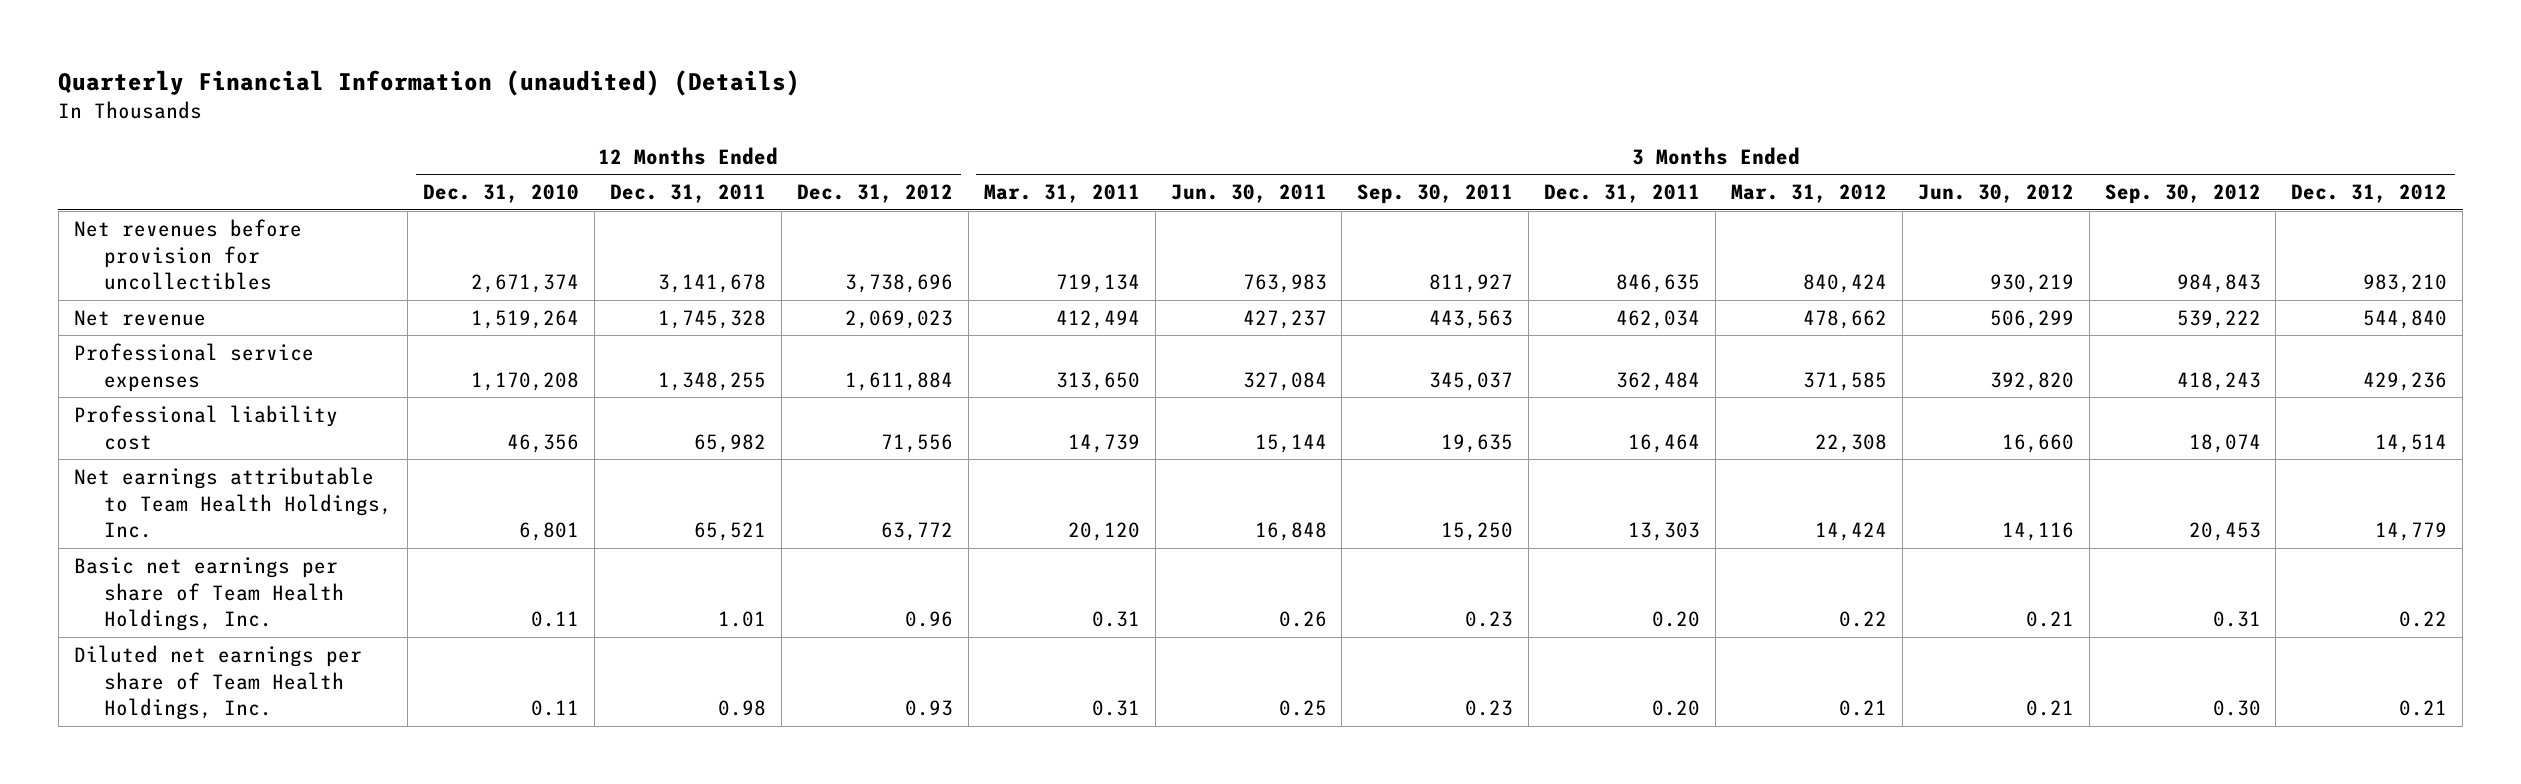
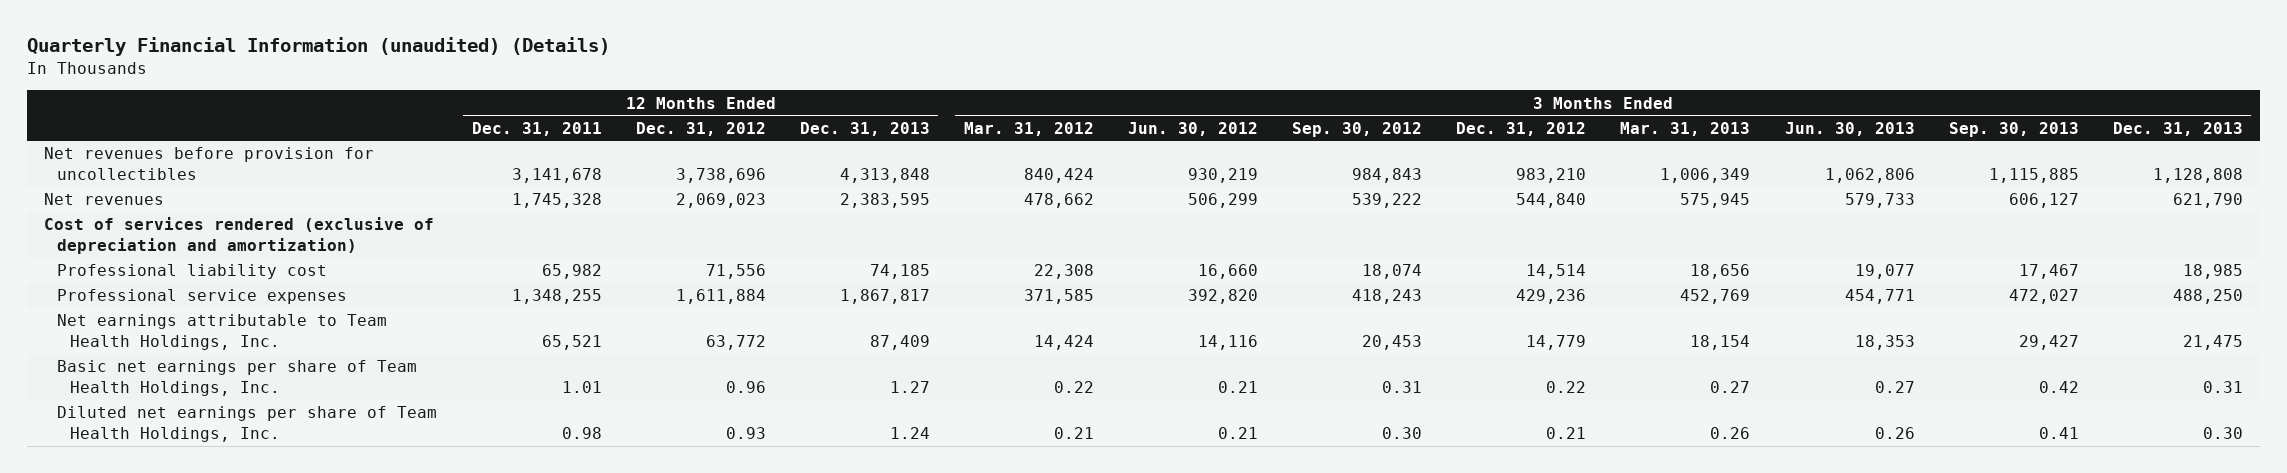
- | 12 Months Ended Dec. 31, 2010 | 12 Months Ended Dec. 31, 2011 | 12 Months Ended Dec. 31, 2012 | 3 Months Ended Mar. 31, 2011 | 3 Months Ended Jun. 30, 2011 | 3 Months Ended Sep. 30, 2011 | 3 Months Ended Dec. 31, 2011 | 3 Months Ended Mar. 31, 2012 | 3 Months Ended Jun. 30, 2012 | 3 Months Ended Sep. 30, 2012 | 3 Months Ended Dec. 31, 2012
+ | 12 Months Ended Dec. 31, 2011 | 12 Months Ended Dec. 31, 2012 | 12 Months Ended Dec. 31, 2013 | 3 Months Ended Mar. 31, 2012 | 3 Months Ended Jun. 30, 2012 | 3 Months Ended Sep. 30, 2012 | 3 Months Ended Dec. 31, 2012 | 3 Months Ended Mar. 31, 2013 | 3 Months Ended Jun. 30, 2013 | 3 Months Ended Sep. 30, 2013 | 3 Months Ended Dec. 31, 2013
- Net revenue | 1,519,264 | 1,745,328 | 2,069,023 | 412,494 | 427,237 | 443,563 | 462,034 | 478,662 | 506,299 | 539,222 | 544,840
+ Net revenues | 1,745,328 | 2,069,023 | 2,383,595 | 478,662 | 506,299 | 539,222 | 544,840 | 575,945 | 579,733 | 606,127 | 621,790
+ Cost of services rendered (exclusive of depreciation and amortization)
moved down: Professional service expenses | 1,348,255 | 1,611,884 | 1,867,817 | 371,585 | 392,820 | 418,243 | 429,236 | 452,769 | 454,771 | 472,027 | 488,250

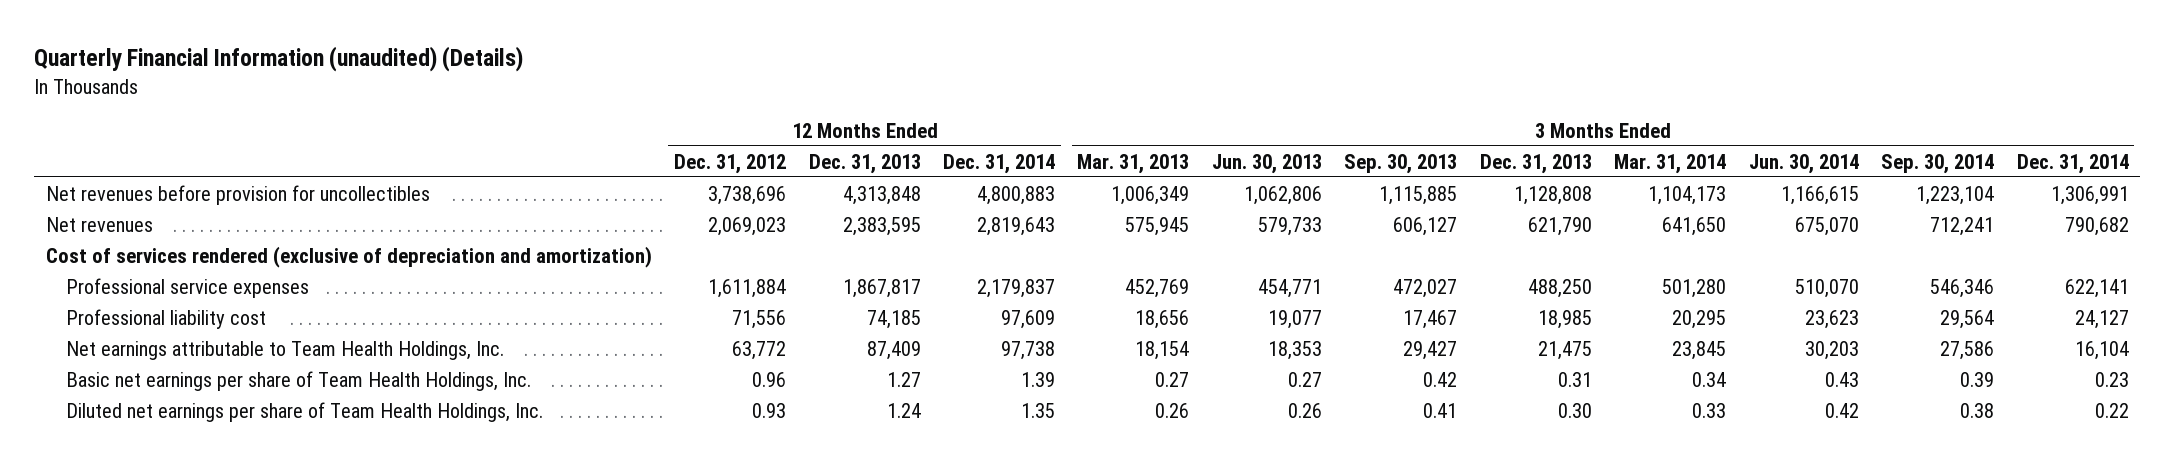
- | 12 Months Ended Dec. 31, 2011 | 12 Months Ended Dec. 31, 2012 | 12 Months Ended Dec. 31, 2013 | 3 Months Ended Mar. 31, 2012 | 3 Months Ended Jun. 30, 2012 | 3 Months Ended Sep. 30, 2012 | 3 Months Ended Dec. 31, 2012 | 3 Months Ended Mar. 31, 2013 | 3 Months Ended Jun. 30, 2013 | 3 Months Ended Sep. 30, 2013 | 3 Months Ended Dec. 31, 2013
+ | 12 Months Ended Dec. 31, 2012 | 12 Months Ended Dec. 31, 2013 | 12 Months Ended Dec. 31, 2014 | 3 Months Ended Mar. 31, 2013 | 3 Months Ended Jun. 30, 2013 | 3 Months Ended Sep. 30, 2013 | 3 Months Ended Dec. 31, 2013 | 3 Months Ended Mar. 31, 2014 | 3 Months Ended Jun. 30, 2014 | 3 Months Ended Sep. 30, 2014 | 3 Months Ended Dec. 31, 2014
moved down: Professional liability cost | 71,556 | 74,185 | 97,609 | 18,656 | 19,077 | 17,467 | 18,985 | 20,295 | 23,623 | 29,564 | 24,127

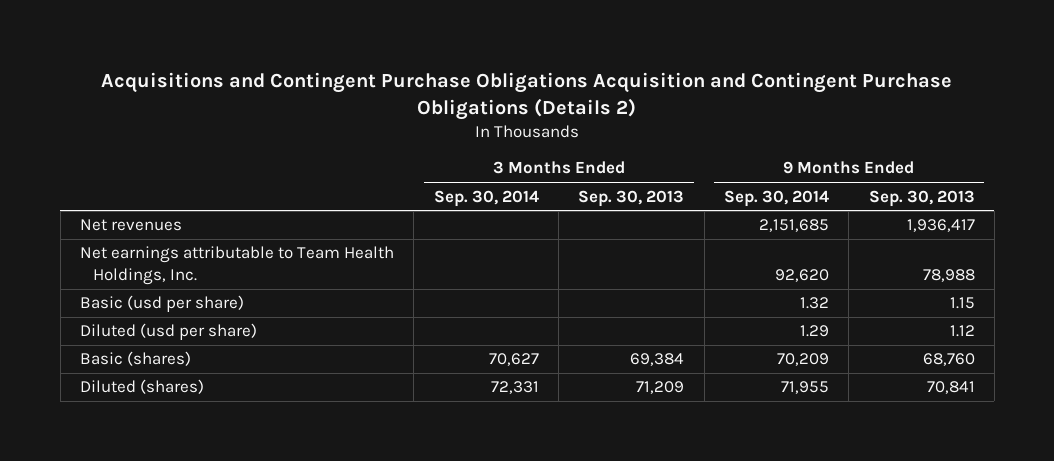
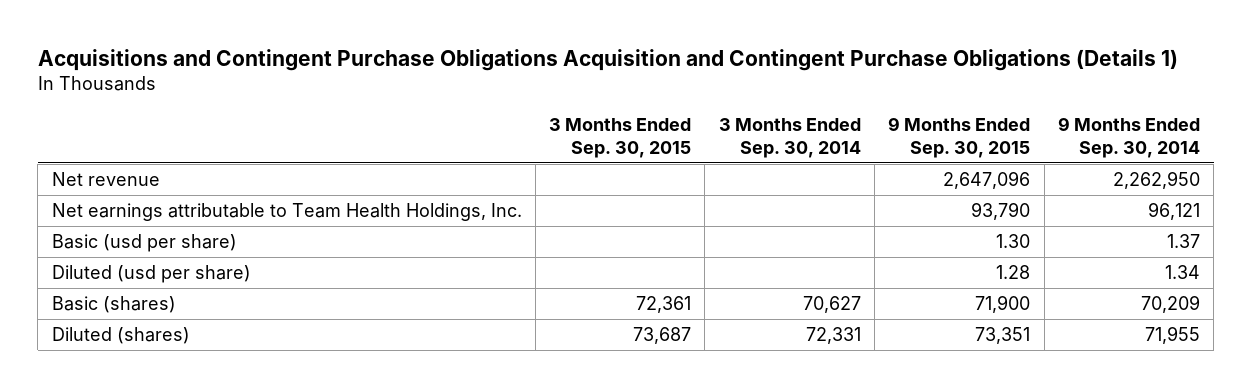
- Acquisitions and Contingent Purchase Obligations Acquisition and Contingent Purchase Obligations (Details 2)
+ Acquisitions and Contingent Purchase Obligations Acquisition and Contingent Purchase Obligations (Details 1)
- | 3 Months Ended Sep. 30, 2014 | 3 Months Ended Sep. 30, 2013 | 9 Months Ended Sep. 30, 2014 | 9 Months Ended Sep. 30, 2013
+ | 3 Months Ended Sep. 30, 2015 | 3 Months Ended Sep. 30, 2014 | 9 Months Ended Sep. 30, 2015 | 9 Months Ended Sep. 30, 2014
- Net revenues | | | 2,151,685 | 1,936,417
- Net earnings attributable to Team Health Holdings, Inc. | | | 92,620 | 78,988
- Basic (usd per share) | | | 1.32 | 1.15
- Diluted (usd per share) | | | 1.29 | 1.12
+ Net revenue | | | 2,647,096 | 2,262,950
+ Net earnings attributable to Team Health Holdings, Inc. | | | 93,790 | 96,121
+ Basic (usd per share) | | | 1.30 | 1.37
+ Diluted (usd per share) | | | 1.28 | 1.34

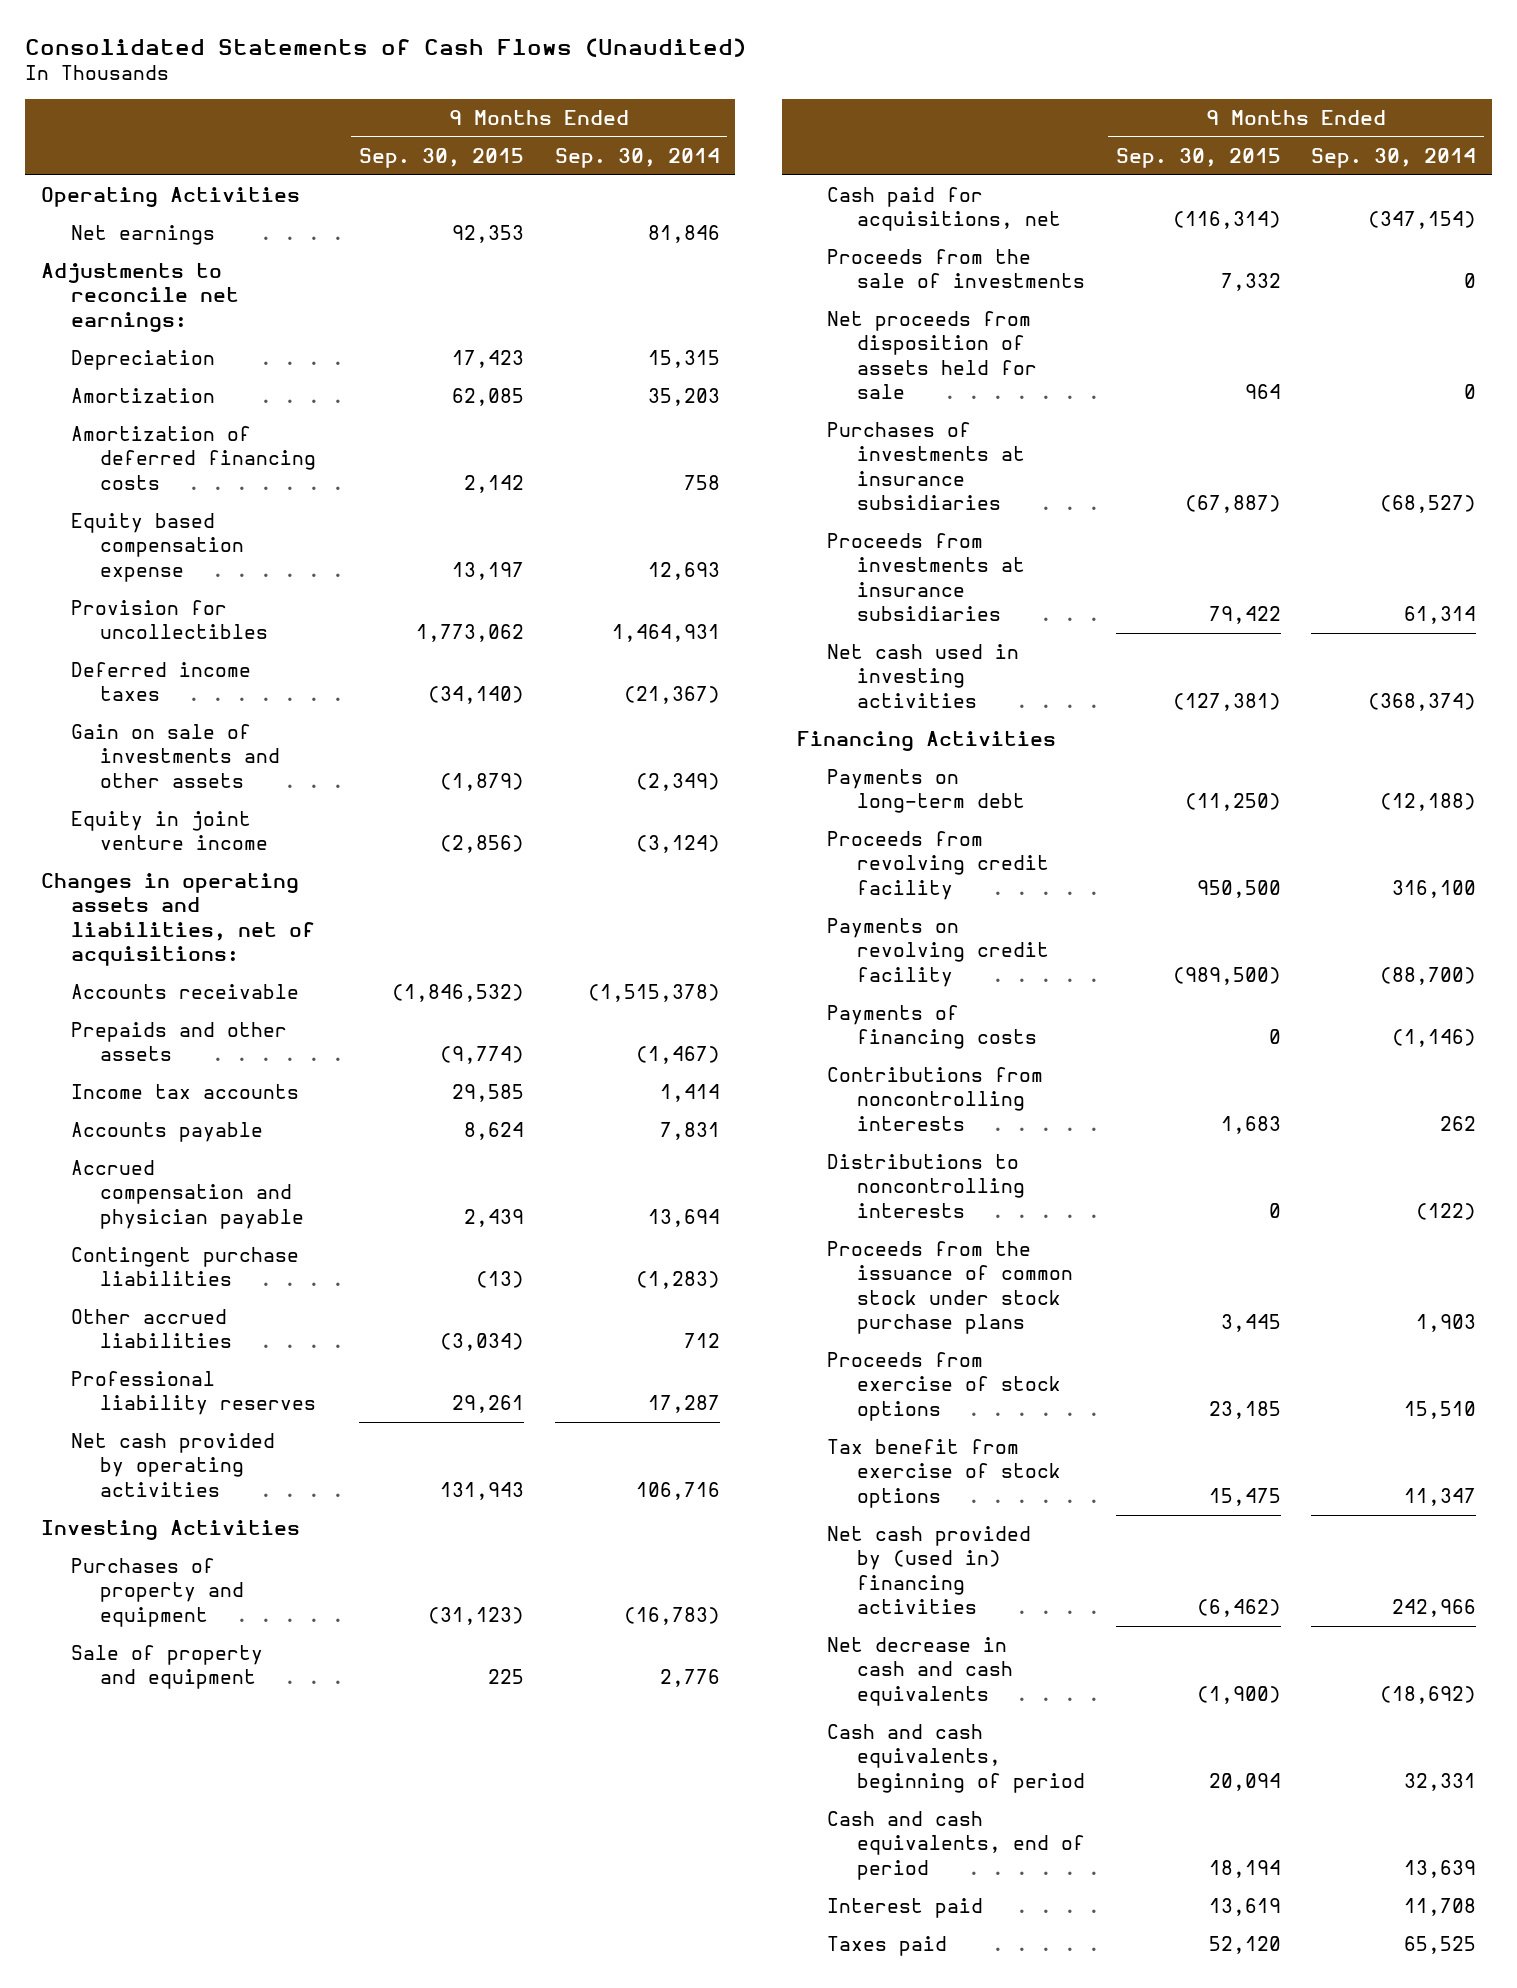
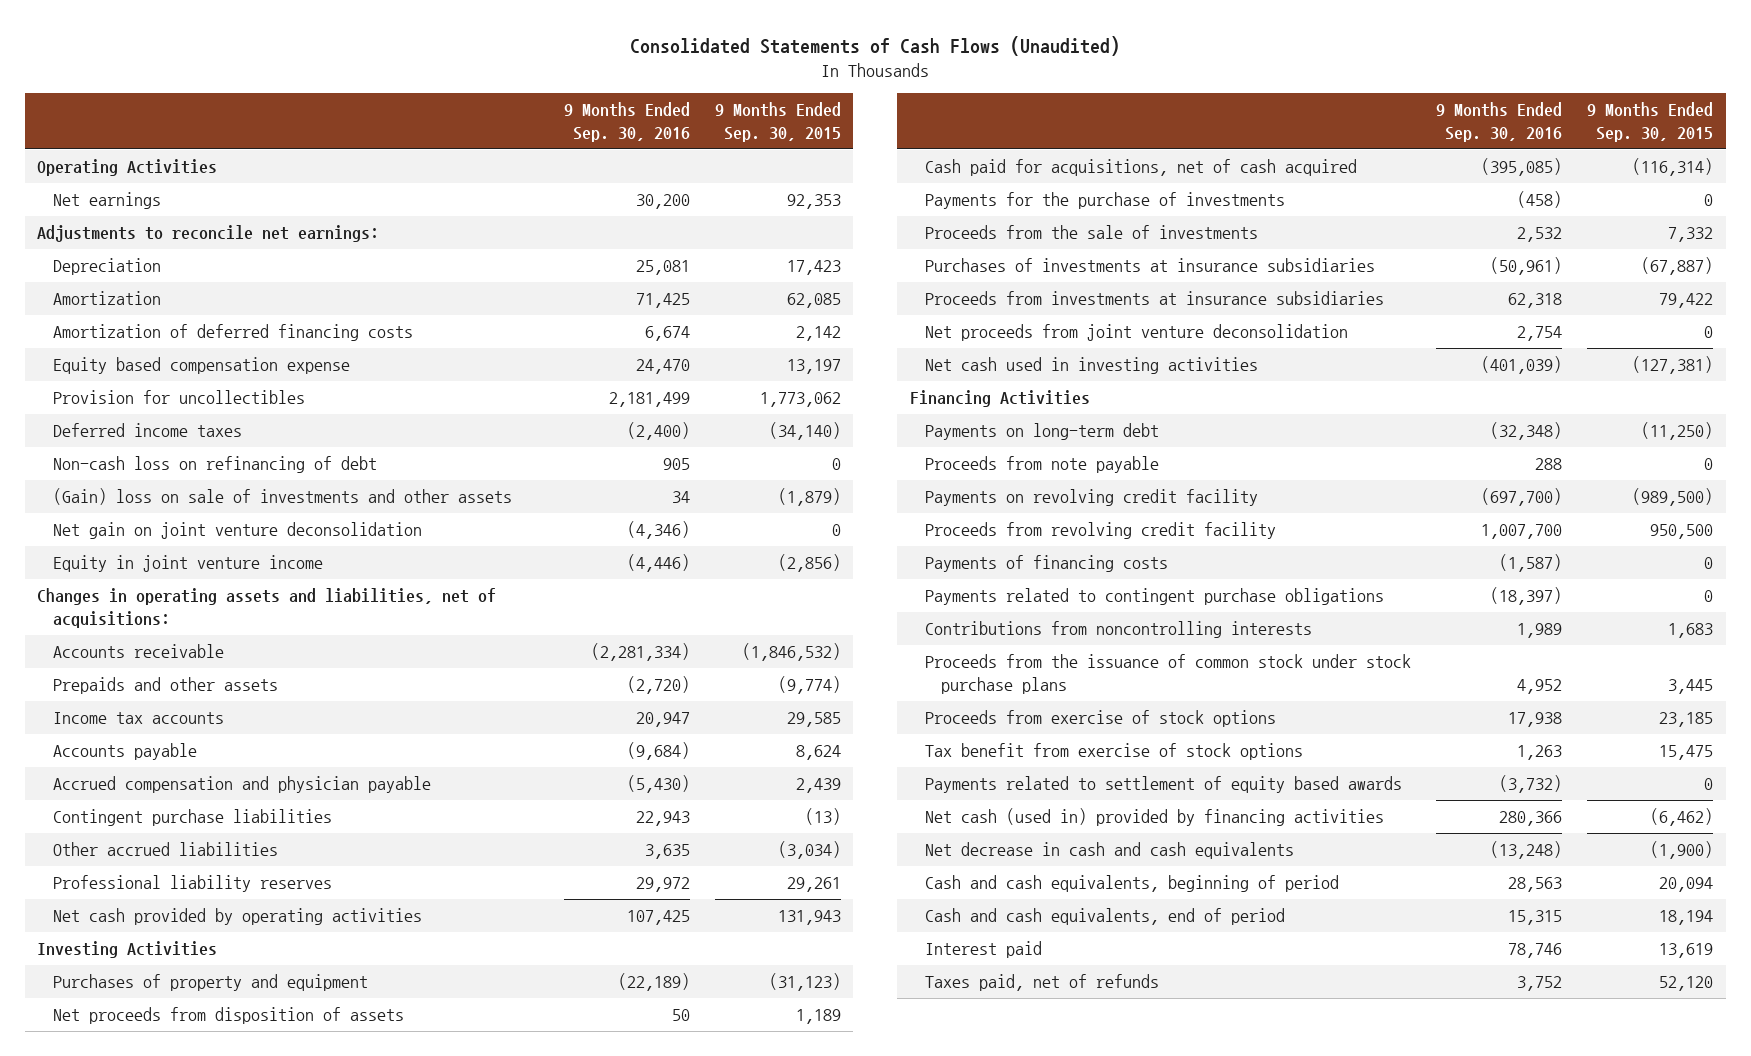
- | 9 Months Ended Sep. 30, 2015 | 9 Months Ended Sep. 30, 2014
+ | 9 Months Ended Sep. 30, 2016 | 9 Months Ended Sep. 30, 2015
- Gain on sale of investments and other assets | (1,879) | (2,349)
+ Non-cash loss on refinancing of debt | 905 | 0
+ (Gain) loss on sale of investments and other assets | 34 | (1,879)
+ Net gain on joint venture deconsolidation | (4,346) | 0
- Sale of property and equipment | 225 | 2,776
- Cash paid for acquisitions, net | (116,314) | (347,154)
+ Net proceeds from disposition of assets | 50 | 1,189
+ Cash paid for acquisitions, net of cash acquired | (395,085) | (116,314)
+ Payments for the purchase of investments | (458) | 0
- Net proceeds from disposition of assets held for sale | 964 | 0
+ Net proceeds from joint venture deconsolidation | 2,754 | 0
+ Proceeds from note payable | 288 | 0
moved down: Proceeds from revolving credit facility | 1,007,700 | 950,500
+ Payments related to contingent purchase obligations | (18,397) | 0
- Distributions to noncontrolling interests | 0 | (122)
- Net cash provided by (used in) financing activities | (6,462) | 242,966
+ Payments related to settlement of equity based awards | (3,732) | 0
+ Net cash (used in) provided by financing activities | 280,366 | (6,462)
- Taxes paid | 52,120 | 65,525
+ Taxes paid, net of refunds | 3,752 | 52,120

